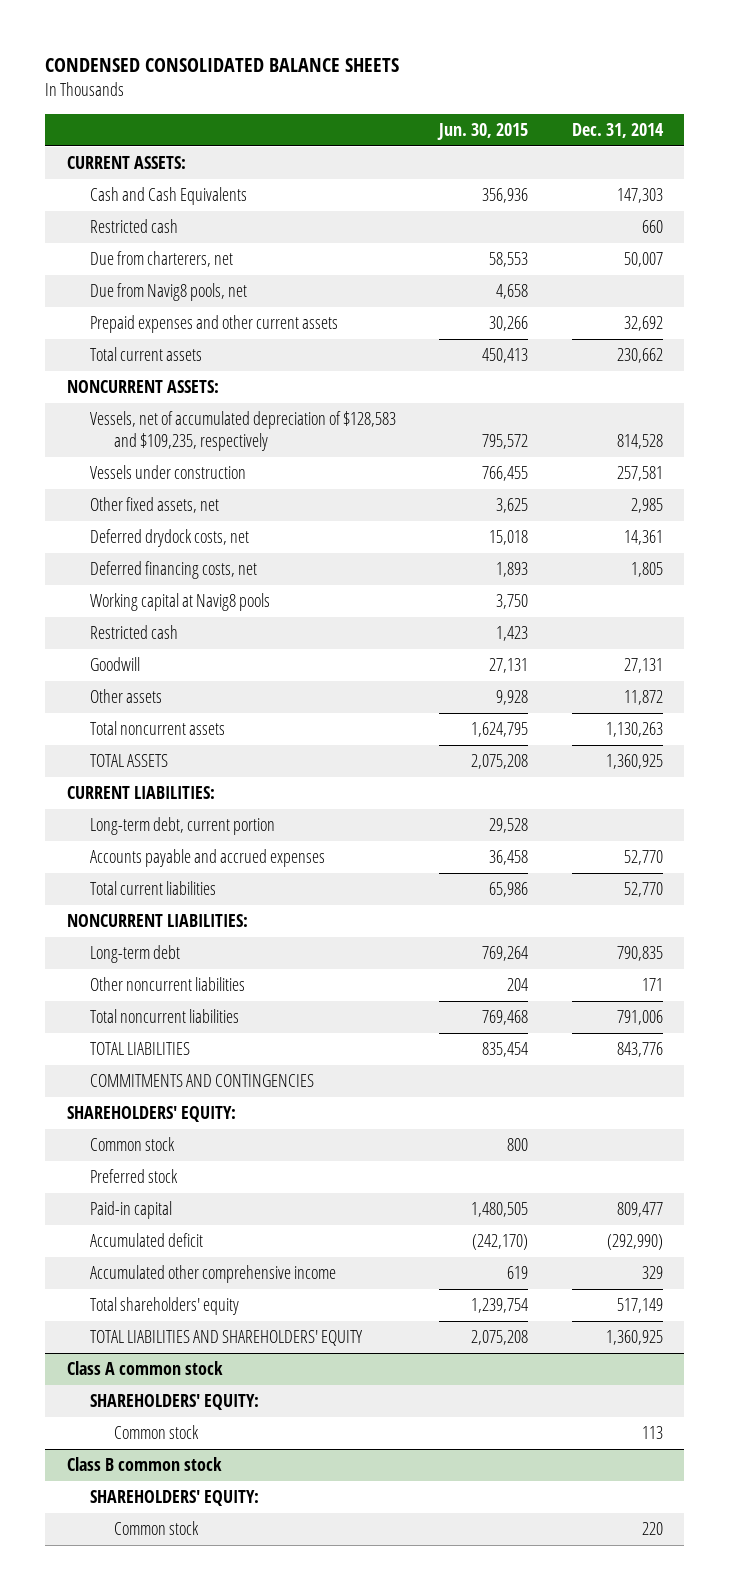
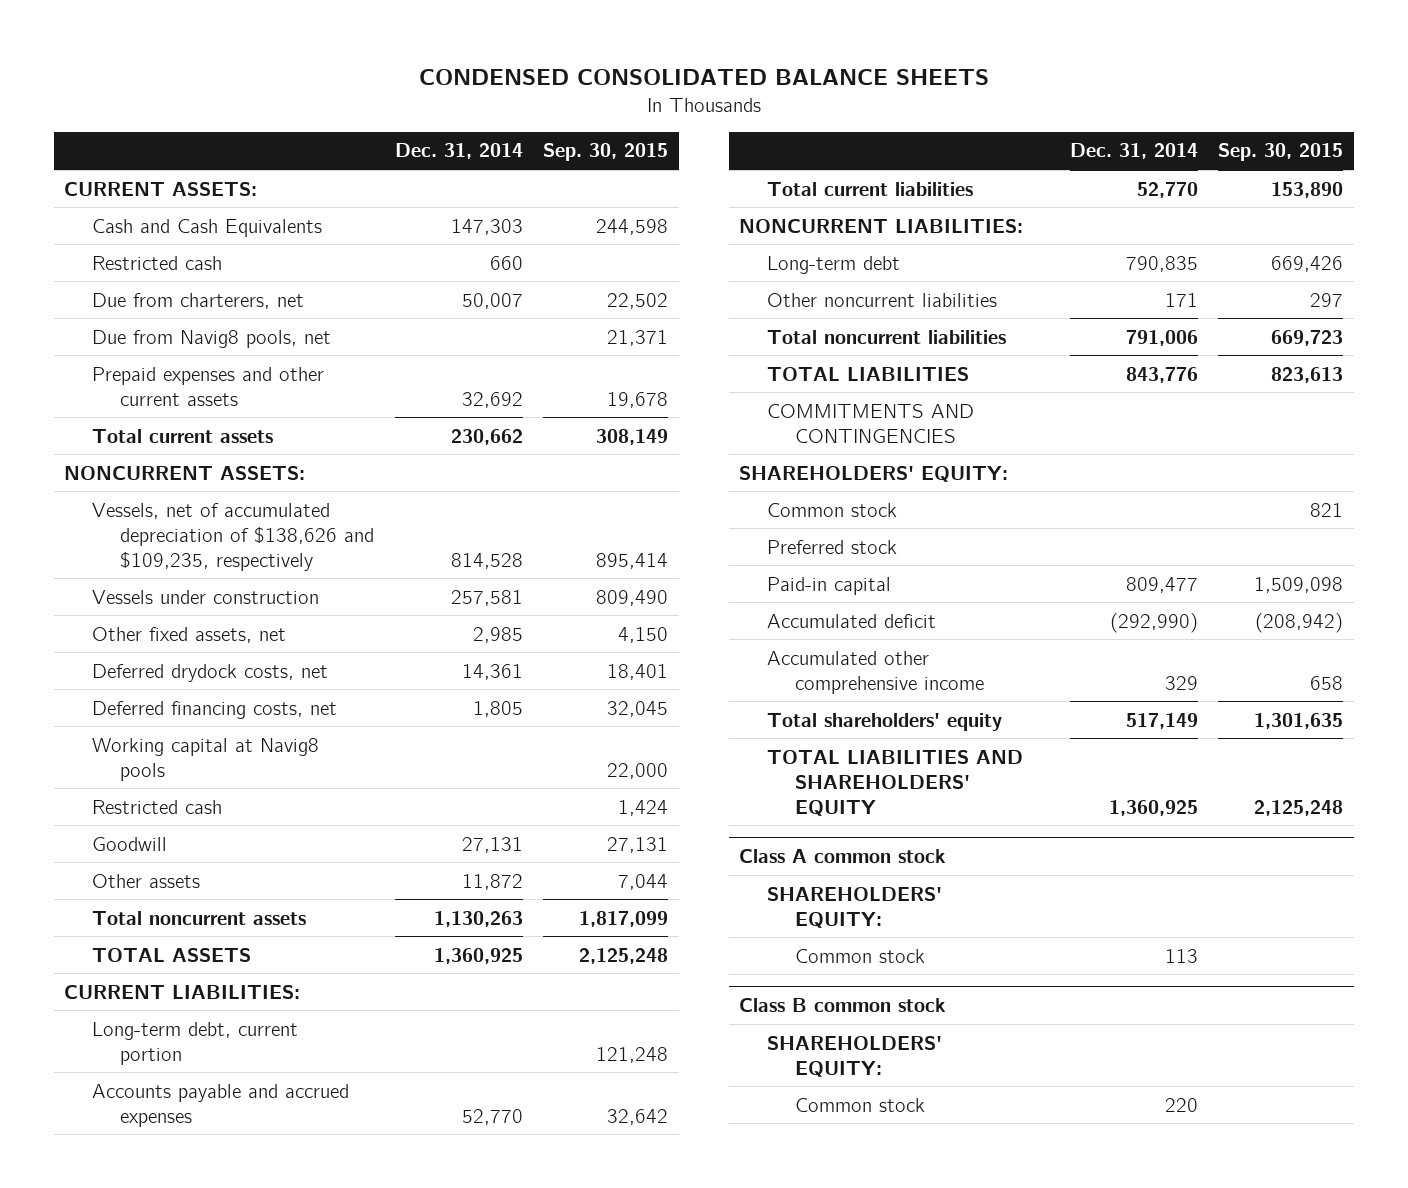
- | Jun. 30, 2015 | Dec. 31, 2014
+ | Dec. 31, 2014 | Sep. 30, 2015
- Vessels, net of accumulated depreciation of $128,583 and $109,235, respectively | 795,572 | 814,528
+ Vessels, net of accumulated depreciation of $138,626 and $109,235, respectively | 814,528 | 895,414

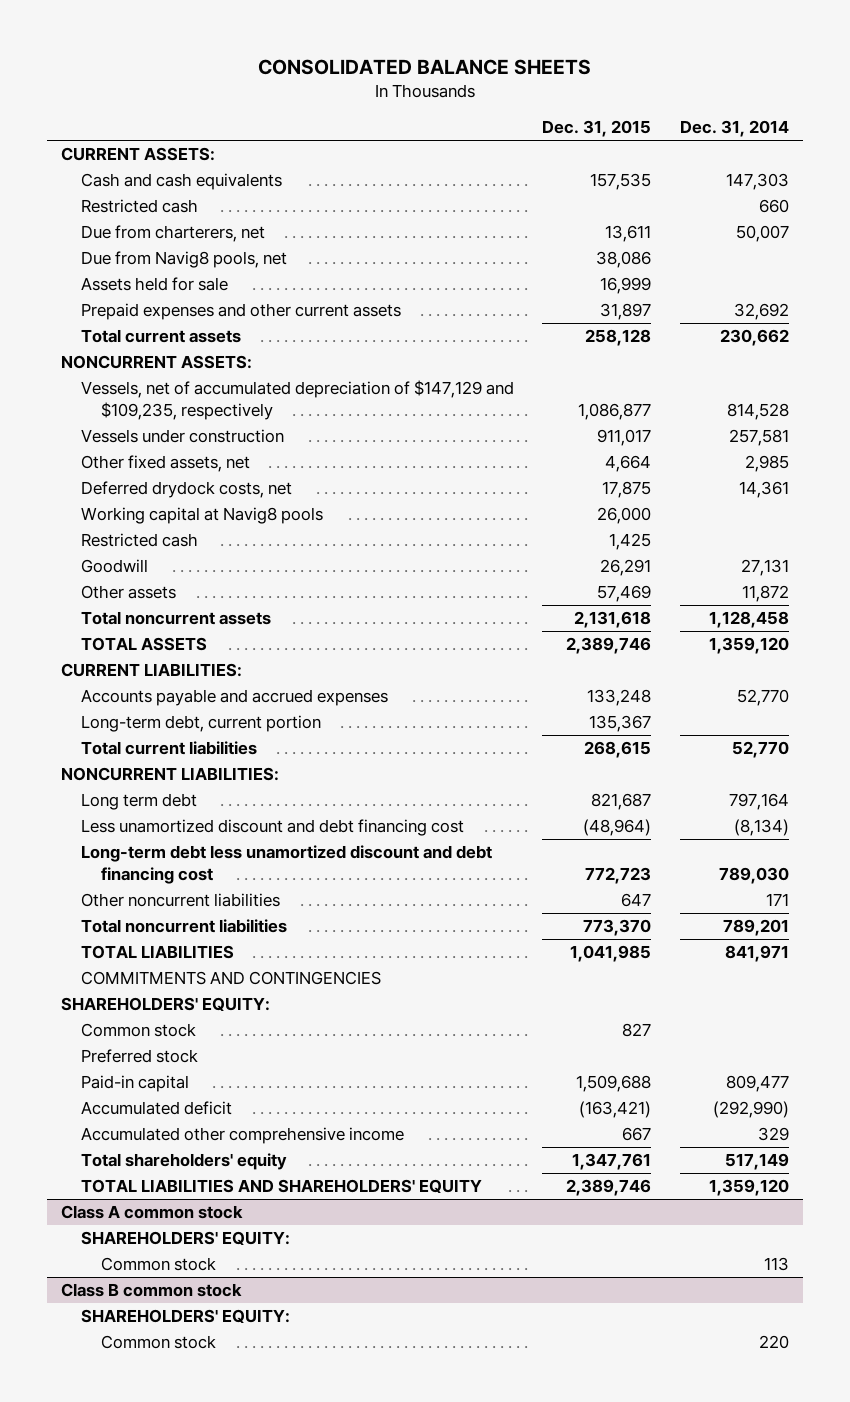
- CONDENSED CONSOLIDATED BALANCE SHEETS
+ CONSOLIDATED BALANCE SHEETS
- | Dec. 31, 2014 | Sep. 30, 2015
+ | Dec. 31, 2015 | Dec. 31, 2014
- Cash and Cash Equivalents | 147,303 | 244,598
+ Cash and cash equivalents | 157,535 | 147,303
+ Assets held for sale | 16,999 |
- Vessels, net of accumulated depreciation of $138,626 and $109,235, respectively | 814,528 | 895,414
+ Vessels, net of accumulated depreciation of $147,129 and $109,235, respectively | 1,086,877 | 814,528
- Deferred financing costs, net | 1,805 | 32,045
- Total noncurrent assets | 1,130,263 | 1,817,099
- TOTAL ASSETS | 1,360,925 | 2,125,248
+ Total noncurrent assets | 2,131,618 | 1,128,458
+ TOTAL ASSETS | 2,389,746 | 1,359,120
moved down: Long-term debt, current portion | 135,367 |
- Long-term debt | 790,835 | 669,426
+ Long term debt | 821,687 | 797,164
+ Less unamortized discount and debt financing cost | (48,964) | (8,134)
+ Long-term debt less unamortized discount and debt financing cost | 772,723 | 789,030
- Total noncurrent liabilities | 791,006 | 669,723
- TOTAL LIABILITIES | 843,776 | 823,613
+ Total noncurrent liabilities | 773,370 | 789,201
+ TOTAL LIABILITIES | 1,041,985 | 841,971
- TOTAL LIABILITIES AND SHAREHOLDERS' EQUITY | 1,360,925 | 2,125,248
+ TOTAL LIABILITIES AND SHAREHOLDERS' EQUITY | 2,389,746 | 1,359,120

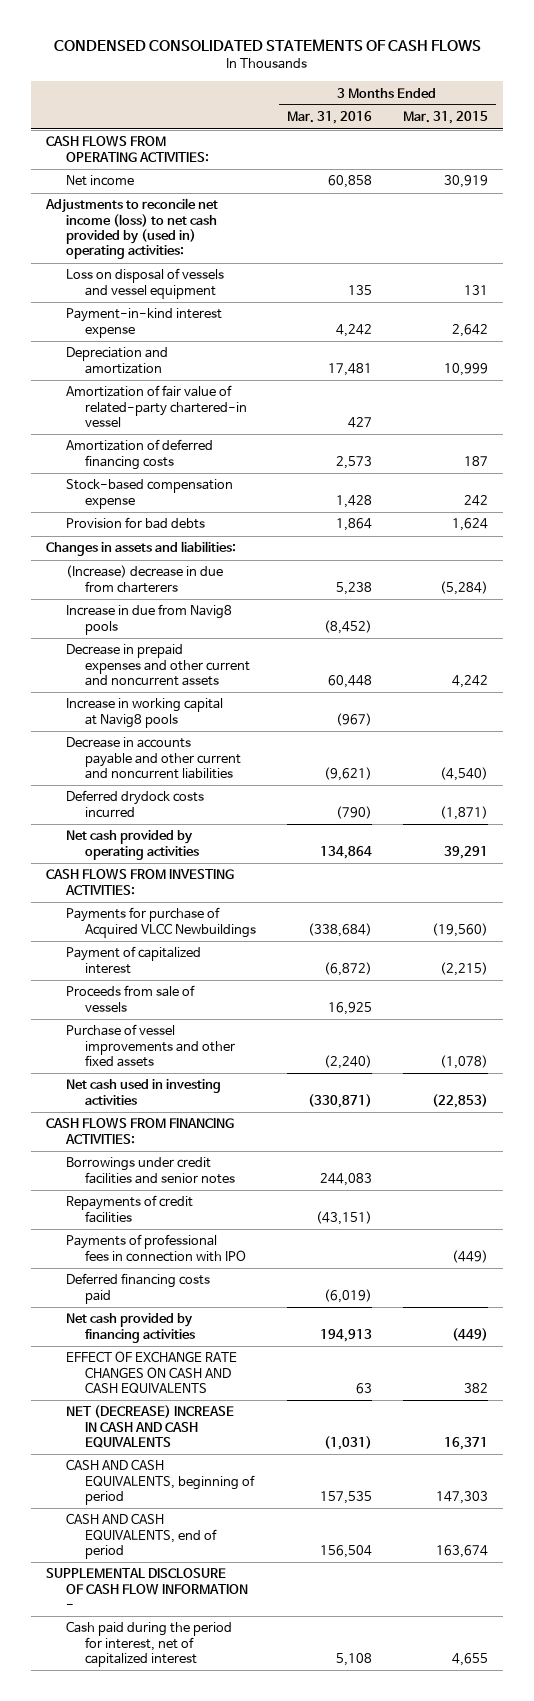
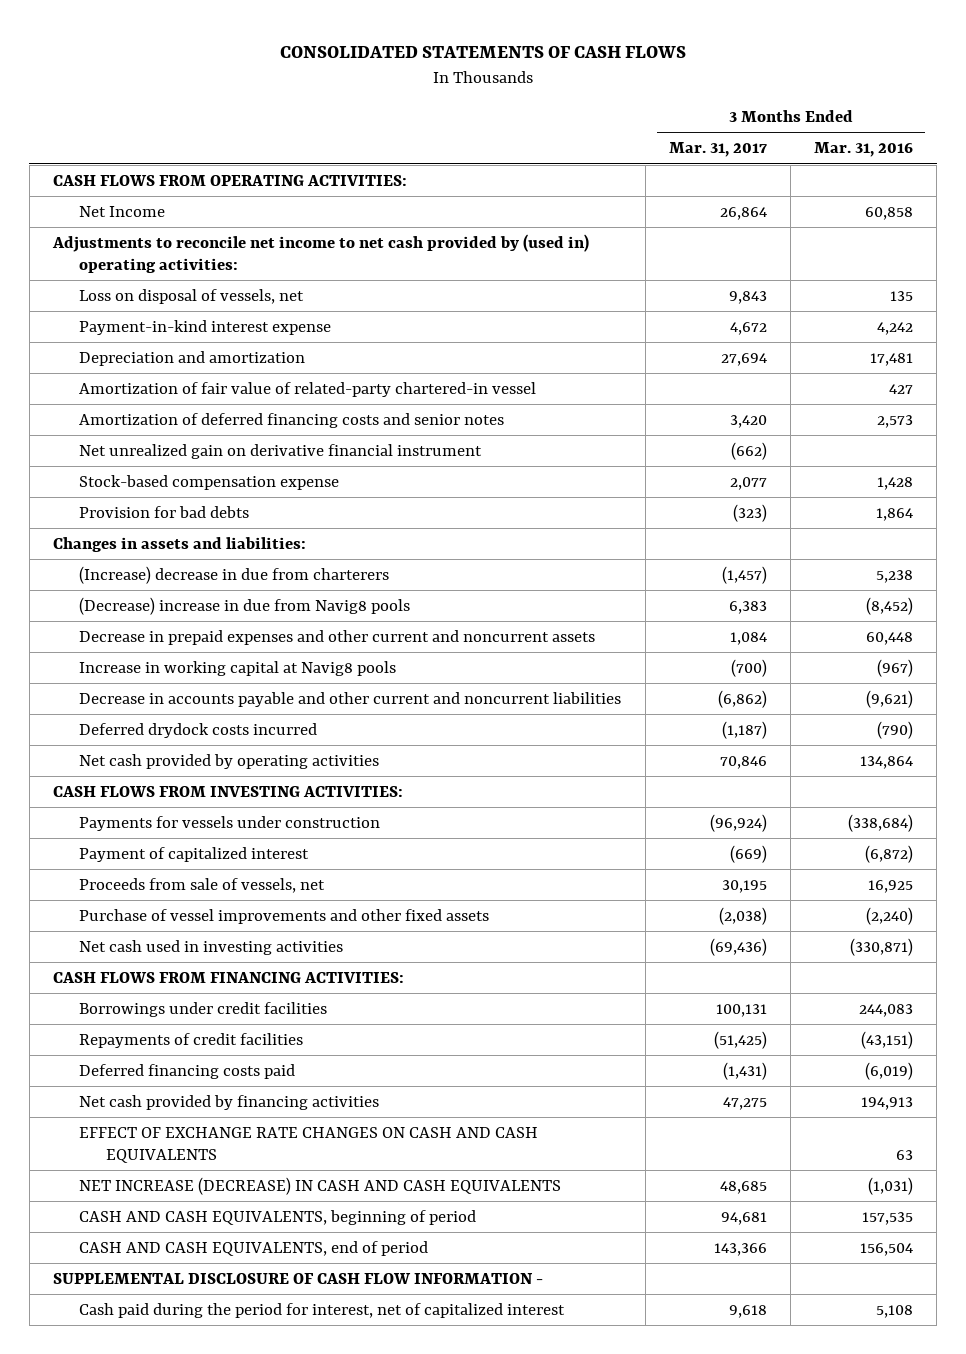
- CONDENSED CONSOLIDATED STATEMENTS OF CASH FLOWS
+ CONSOLIDATED STATEMENTS OF CASH FLOWS
- | 3 Months Ended Mar. 31, 2016 | 3 Months Ended Mar. 31, 2015
+ | 3 Months Ended Mar. 31, 2017 | 3 Months Ended Mar. 31, 2016
- Net income | 60,858 | 30,919
- Adjustments to reconcile net income (loss) to net cash provided by (used in) operating activities:
- Loss on disposal of vessels and vessel equipment | 135 | 131
+ Net Income | 26,864 | 60,858
+ Adjustments to reconcile net income to net cash provided by (used in) operating activities:
+ Loss on disposal of vessels, net | 9,843 | 135
- Amortization of deferred financing costs | 2,573 | 187
+ Amortization of deferred financing costs and senior notes | 3,420 | 2,573
+ Net unrealized gain on derivative financial instrument | (662) |
- Increase in due from Navig8 pools | (8,452) |
+ (Decrease) increase in due from Navig8 pools | 6,383 | (8,452)
- Payments for purchase of Acquired VLCC Newbuildings | (338,684) | (19,560)
+ Payments for vessels under construction | (96,924) | (338,684)
- Proceeds from sale of vessels | 16,925 |
+ Proceeds from sale of vessels, net | 30,195 | 16,925
- Borrowings under credit facilities and senior notes | 244,083 |
+ Borrowings under credit facilities | 100,131 | 244,083
- Payments of professional fees in connection with IPO | | (449)
- NET (DECREASE) INCREASE IN CASH AND CASH EQUIVALENTS | (1,031) | 16,371
+ NET INCREASE (DECREASE) IN CASH AND CASH EQUIVALENTS | 48,685 | (1,031)

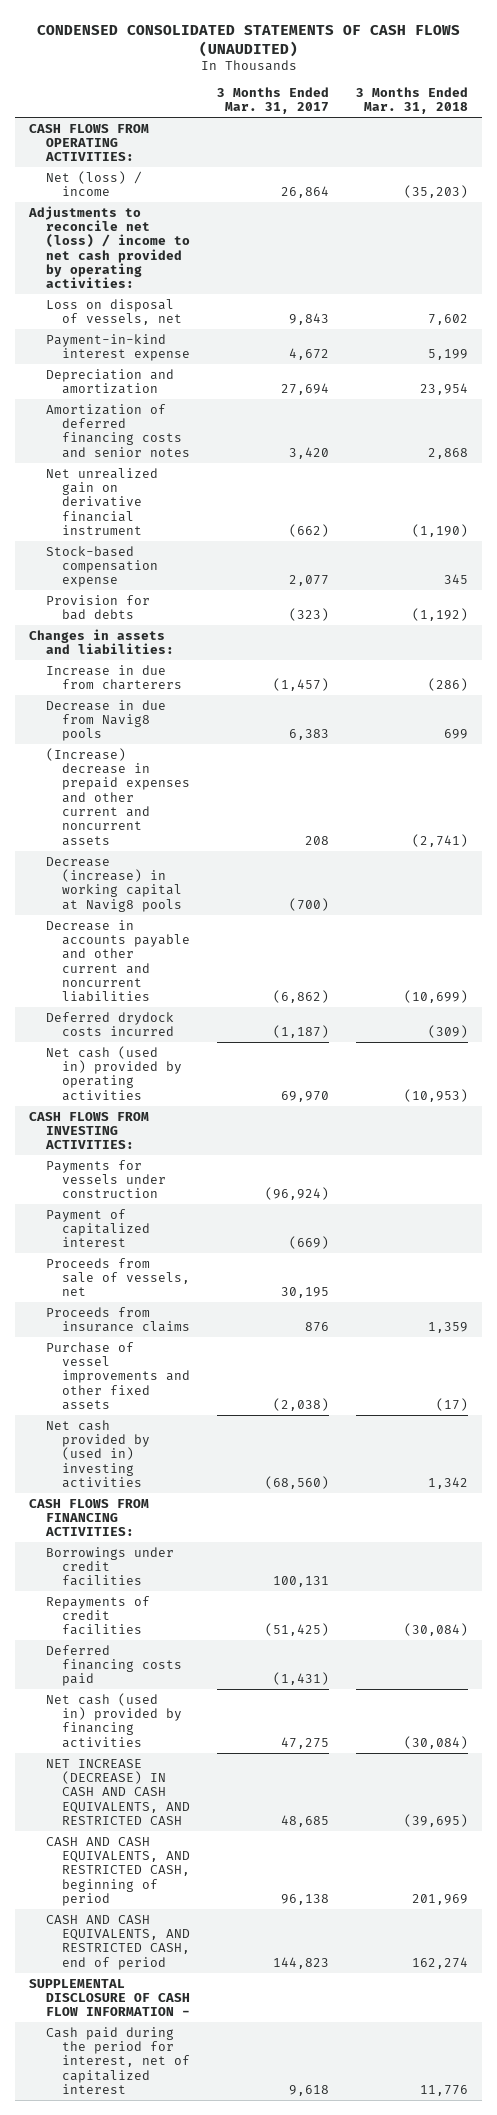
- CONSOLIDATED STATEMENTS OF CASH FLOWS
+ CONDENSED CONSOLIDATED STATEMENTS OF CASH FLOWS (UNAUDITED)
- | 3 Months Ended Mar. 31, 2017 | 3 Months Ended Mar. 31, 2016
+ | 3 Months Ended Mar. 31, 2017 | 3 Months Ended Mar. 31, 2018
- Net Income | 26,864 | 60,858
- Adjustments to reconcile net income to net cash provided by (used in) operating activities:
+ Net (loss) / income | 26,864 | (35,203)
+ Adjustments to reconcile net (loss) / income to net cash provided by operating activities:
- Amortization of fair value of related-party chartered-in vessel | | 427
- (Increase) decrease in due from charterers | (1,457) | 5,238
- (Decrease) increase in due from Navig8 pools | 6,383 | (8,452)
- Decrease in prepaid expenses and other current and noncurrent assets | 1,084 | 60,448
- Increase in working capital at Navig8 pools | (700) | (967)
+ Increase in due from charterers | (1,457) | (286)
+ Decrease in due from Navig8 pools | 6,383 | 699
+ (Increase) decrease in prepaid expenses and other current and noncurrent assets | 208 | (2,741)
+ Decrease (increase) in working capital at Navig8 pools | (700) |
- Net cash provided by operating activities | 70,846 | 134,864
+ Net cash (used in) provided by operating activities | 69,970 | (10,953)
+ Proceeds from insurance claims | 876 | 1,359
- Net cash used in investing activities | (69,436) | (330,871)
+ Net cash provided by (used in) investing activities | (68,560) | 1,342
- Net cash provided by financing activities | 47,275 | 194,913
- EFFECT OF EXCHANGE RATE CHANGES ON CASH AND CASH EQUIVALENTS | | 63
- NET INCREASE (DECREASE) IN CASH AND CASH EQUIVALENTS | 48,685 | (1,031)
- CASH AND CASH EQUIVALENTS, beginning of period | 94,681 | 157,535
- CASH AND CASH EQUIVALENTS, end of period | 143,366 | 156,504
+ Net cash (used in) provided by financing activities | 47,275 | (30,084)
+ NET INCREASE (DECREASE) IN CASH AND CASH EQUIVALENTS, AND RESTRICTED CASH | 48,685 | (39,695)
+ CASH AND CASH EQUIVALENTS, AND RESTRICTED CASH, beginning of period | 96,138 | 201,969
+ CASH AND CASH EQUIVALENTS, AND RESTRICTED CASH, end of period | 144,823 | 162,274

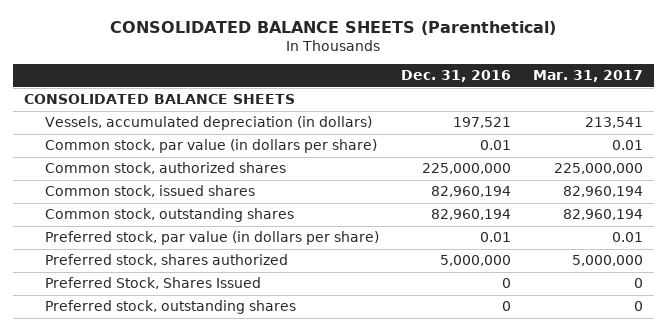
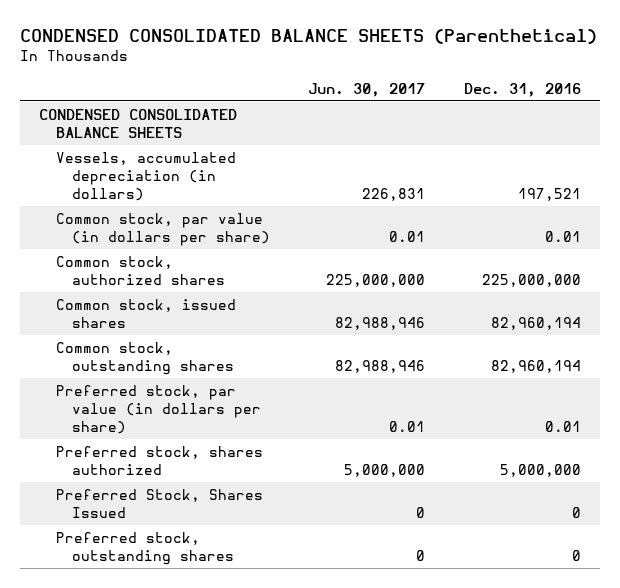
- CONSOLIDATED BALANCE SHEETS (Parenthetical)
+ CONDENSED CONSOLIDATED BALANCE SHEETS (Parenthetical)
- | Dec. 31, 2016 | Mar. 31, 2017
+ | Jun. 30, 2017 | Dec. 31, 2016
- CONSOLIDATED BALANCE SHEETS
+ CONDENSED CONSOLIDATED BALANCE SHEETS

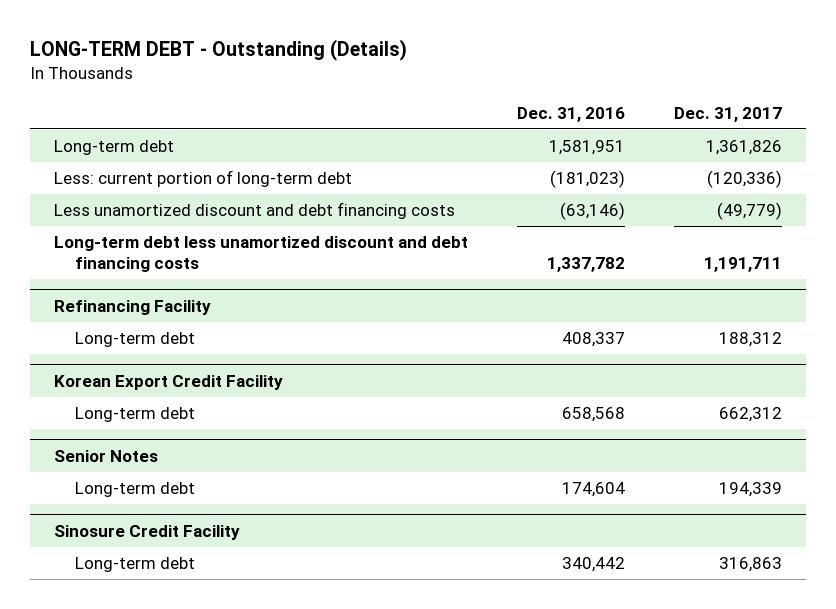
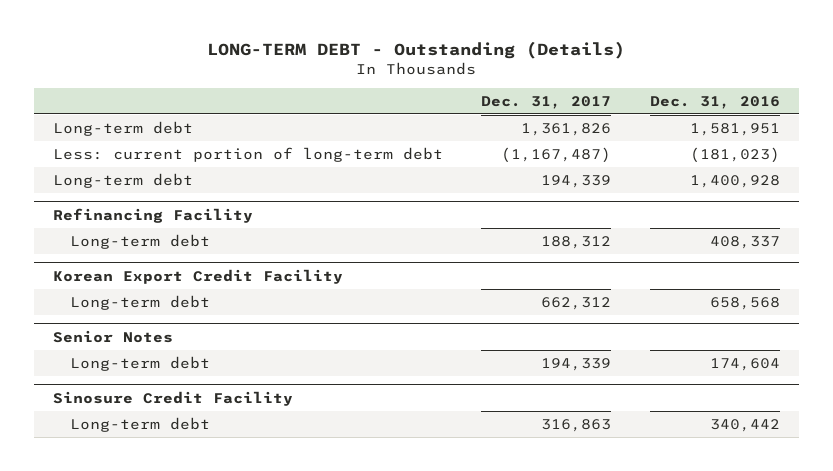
- | Dec. 31, 2016 | Dec. 31, 2017
+ | Dec. 31, 2017 | Dec. 31, 2016
- Less: current portion of long-term debt | (181,023) | (120,336)
- Less unamortized discount and debt financing costs | (63,146) | (49,779)
- Long-term debt less unamortized discount and debt financing costs | 1,337,782 | 1,191,711
+ Less: current portion of long-term debt | (1,167,487) | (181,023)
+ Long-term debt | 194,339 | 1,400,928

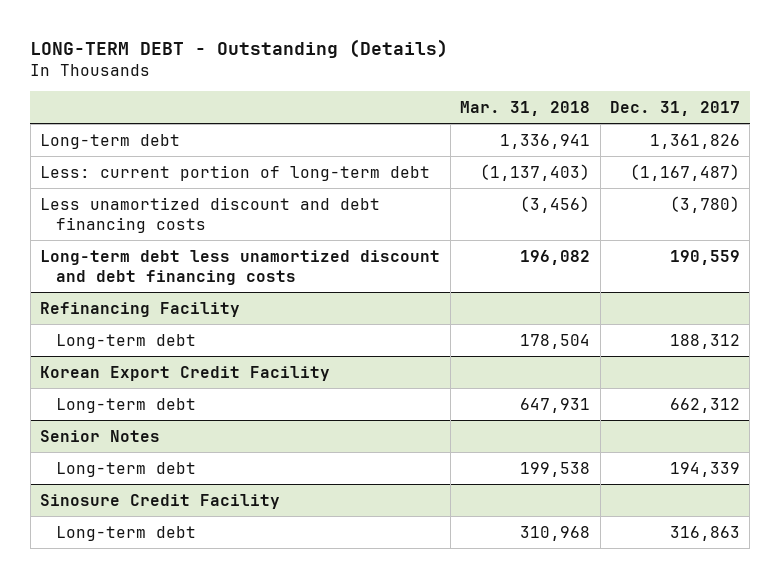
- | Dec. 31, 2017 | Dec. 31, 2016
+ | Mar. 31, 2018 | Dec. 31, 2017
- Long-term debt | 194,339 | 1,400,928
+ Less unamortized discount and debt financing costs | (3,456) | (3,780)
+ Long-term debt less unamortized discount and debt financing costs | 196,082 | 190,559

